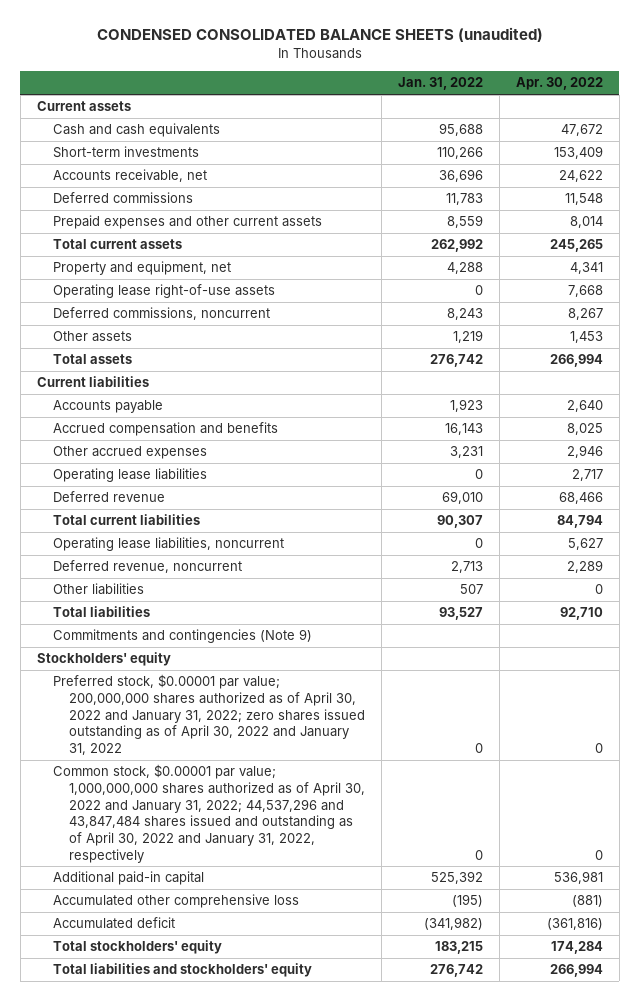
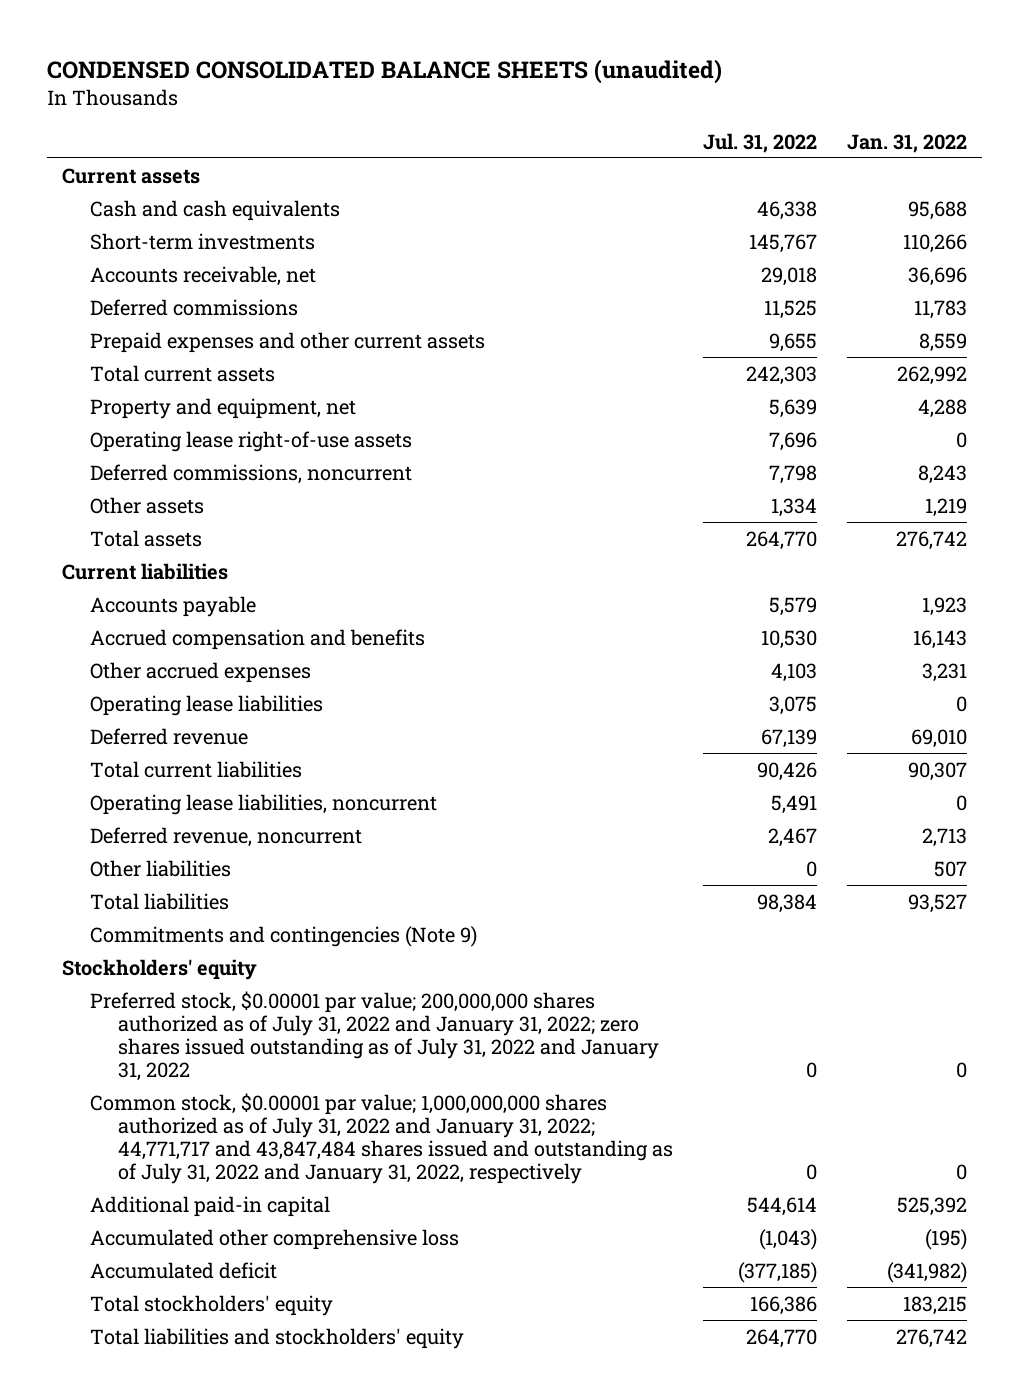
- | Jan. 31, 2022 | Apr. 30, 2022
+ | Jul. 31, 2022 | Jan. 31, 2022
- Preferred stock, $0.00001 par value; 200,000,000 shares authorized as of April 30, 2022 and January 31, 2022; zero shares issued outstanding as of April 30, 2022 and January 31, 2022 | 0 | 0
- Common stock, $0.00001 par value; 1,000,000,000 shares authorized as of April 30, 2022 and January 31, 2022; 44,537,296 and 43,847,484 shares issued and outstanding as of April 30, 2022 and January 31, 2022, respectively | 0 | 0
+ Preferred stock, $0.00001 par value; 200,000,000 shares authorized as of July 31, 2022 and January 31, 2022; zero shares issued outstanding as of July 31, 2022 and January 31, 2022 | 0 | 0
+ Common stock, $0.00001 par value; 1,000,000,000 shares authorized as of July 31, 2022 and January 31, 2022; 44,771,717 and 43,847,484 shares issued and outstanding as of July 31, 2022 and January 31, 2022, respectively | 0 | 0

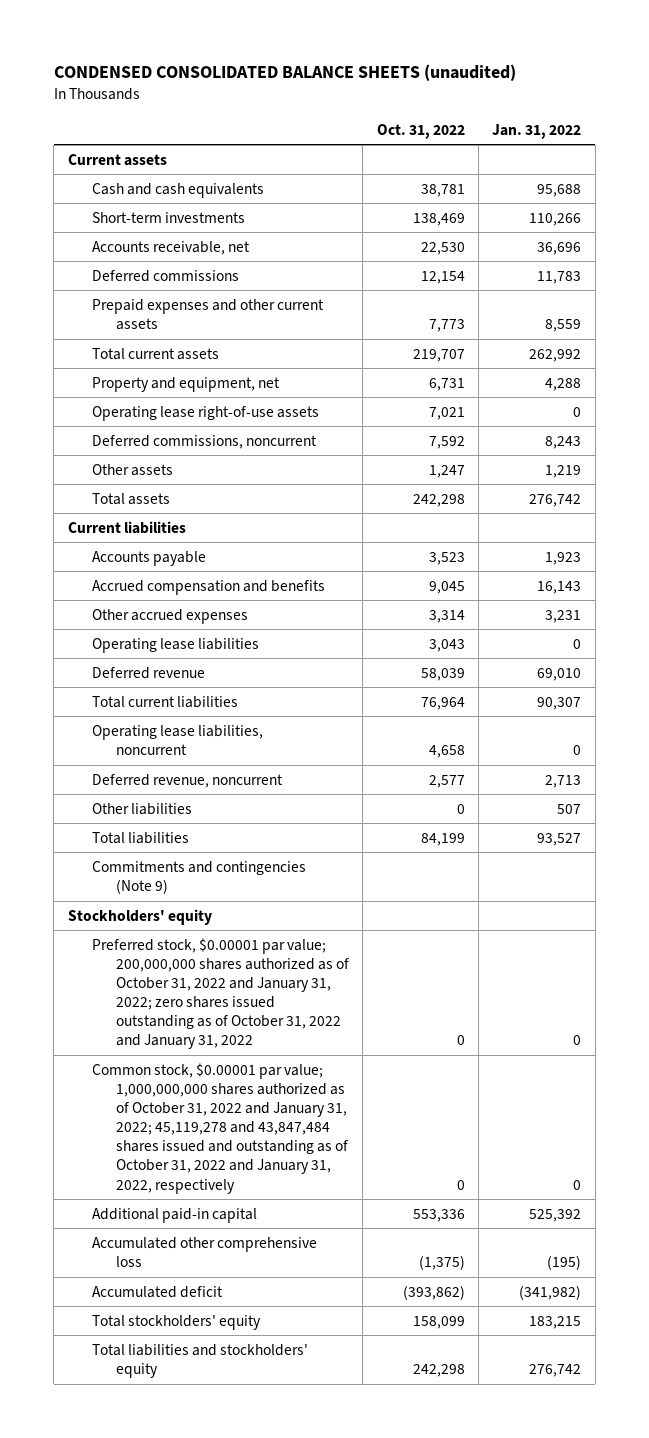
- | Jul. 31, 2022 | Jan. 31, 2022
+ | Oct. 31, 2022 | Jan. 31, 2022
- Preferred stock, $0.00001 par value; 200,000,000 shares authorized as of July 31, 2022 and January 31, 2022; zero shares issued outstanding as of July 31, 2022 and January 31, 2022 | 0 | 0
- Common stock, $0.00001 par value; 1,000,000,000 shares authorized as of July 31, 2022 and January 31, 2022; 44,771,717 and 43,847,484 shares issued and outstanding as of July 31, 2022 and January 31, 2022, respectively | 0 | 0
+ Preferred stock, $0.00001 par value; 200,000,000 shares authorized as of October 31, 2022 and January 31, 2022; zero shares issued outstanding as of October 31, 2022 and January 31, 2022 | 0 | 0
+ Common stock, $0.00001 par value; 1,000,000,000 shares authorized as of October 31, 2022 and January 31, 2022; 45,119,278 and 43,847,484 shares issued and outstanding as of October 31, 2022 and January 31, 2022, respectively | 0 | 0

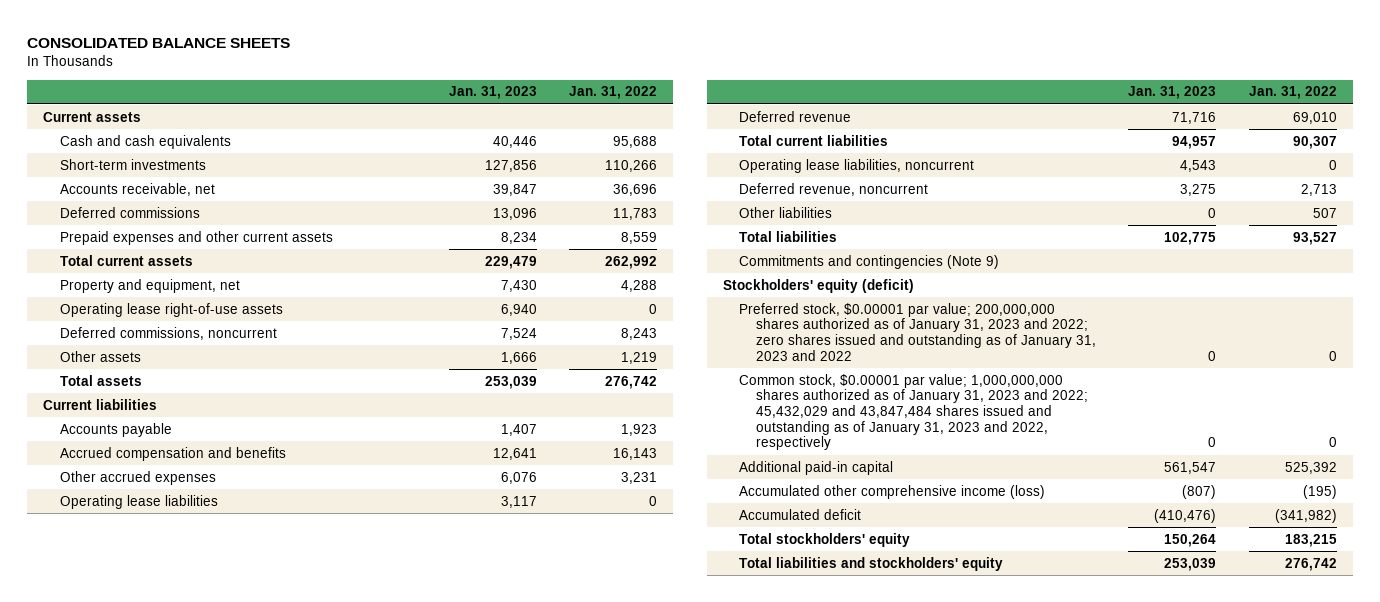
- CONDENSED CONSOLIDATED BALANCE SHEETS (unaudited)
+ CONSOLIDATED BALANCE SHEETS
- | Oct. 31, 2022 | Jan. 31, 2022
+ | Jan. 31, 2023 | Jan. 31, 2022
- Stockholders' equity
- Preferred stock, $0.00001 par value; 200,000,000 shares authorized as of October 31, 2022 and January 31, 2022; zero shares issued outstanding as of October 31, 2022 and January 31, 2022 | 0 | 0
- Common stock, $0.00001 par value; 1,000,000,000 shares authorized as of October 31, 2022 and January 31, 2022; 45,119,278 and 43,847,484 shares issued and outstanding as of October 31, 2022 and January 31, 2022, respectively | 0 | 0
+ Stockholders' equity (deficit)
+ Preferred stock, $0.00001 par value; 200,000,000 shares authorized as of January 31, 2023 and 2022; zero shares issued and outstanding as of January 31, 2023 and 2022 | 0 | 0
+ Common stock, $0.00001 par value; 1,000,000,000 shares authorized as of January 31, 2023 and 2022; 45,432,029 and 43,847,484 shares issued and outstanding as of January 31, 2023 and 2022, respectively | 0 | 0
- Accumulated other comprehensive loss | (1,375) | (195)
+ Accumulated other comprehensive income (loss) | (807) | (195)

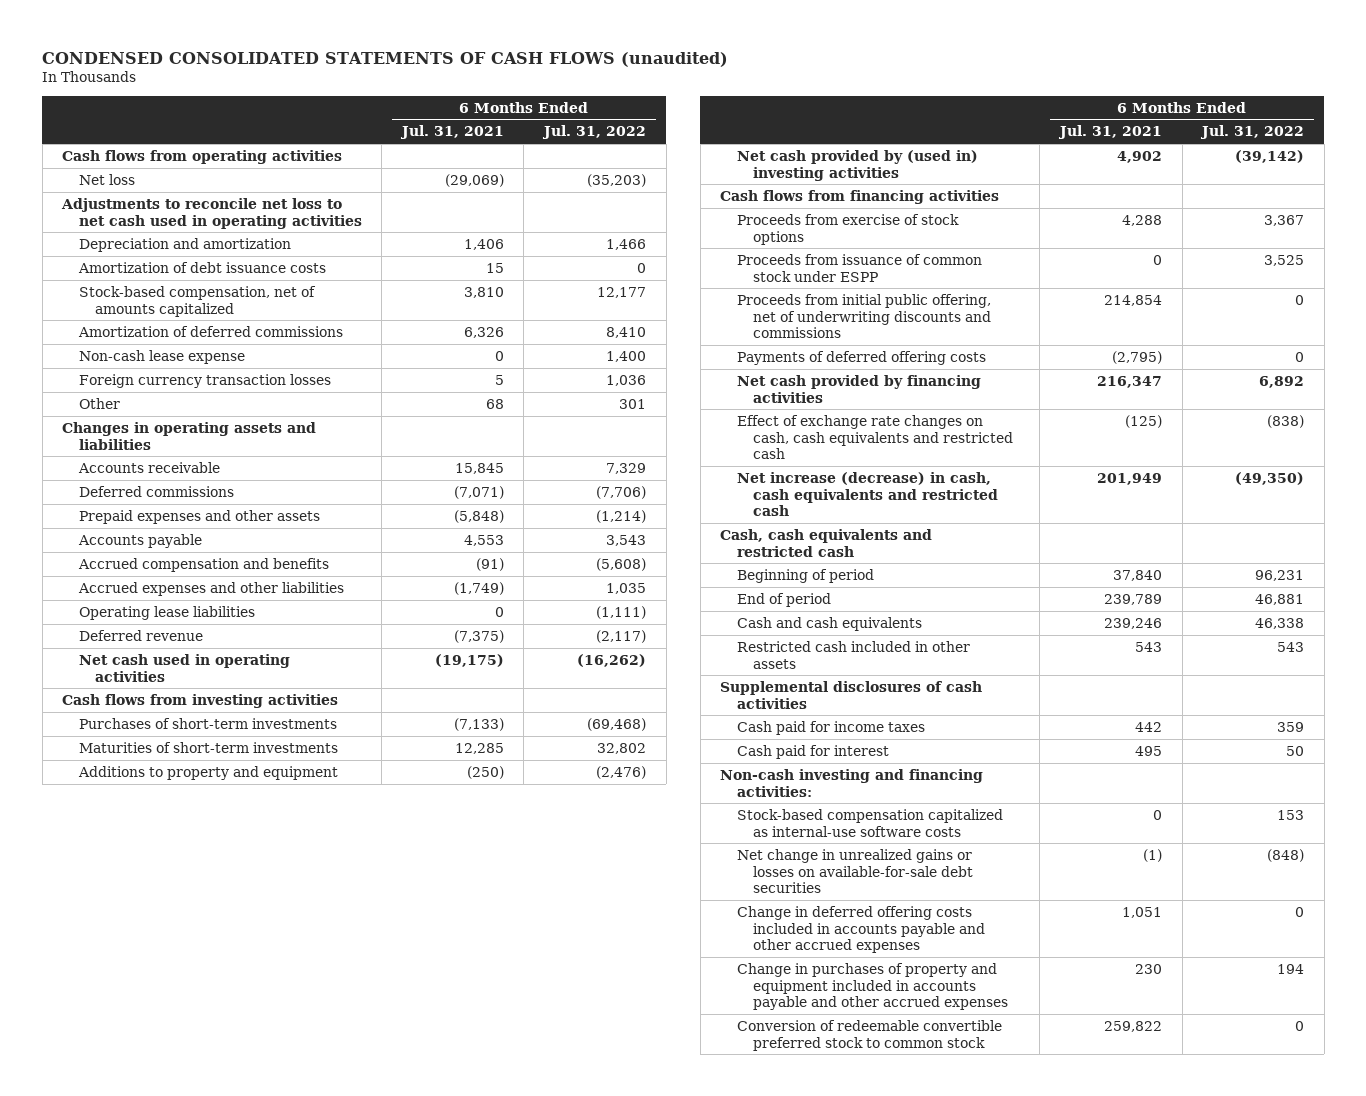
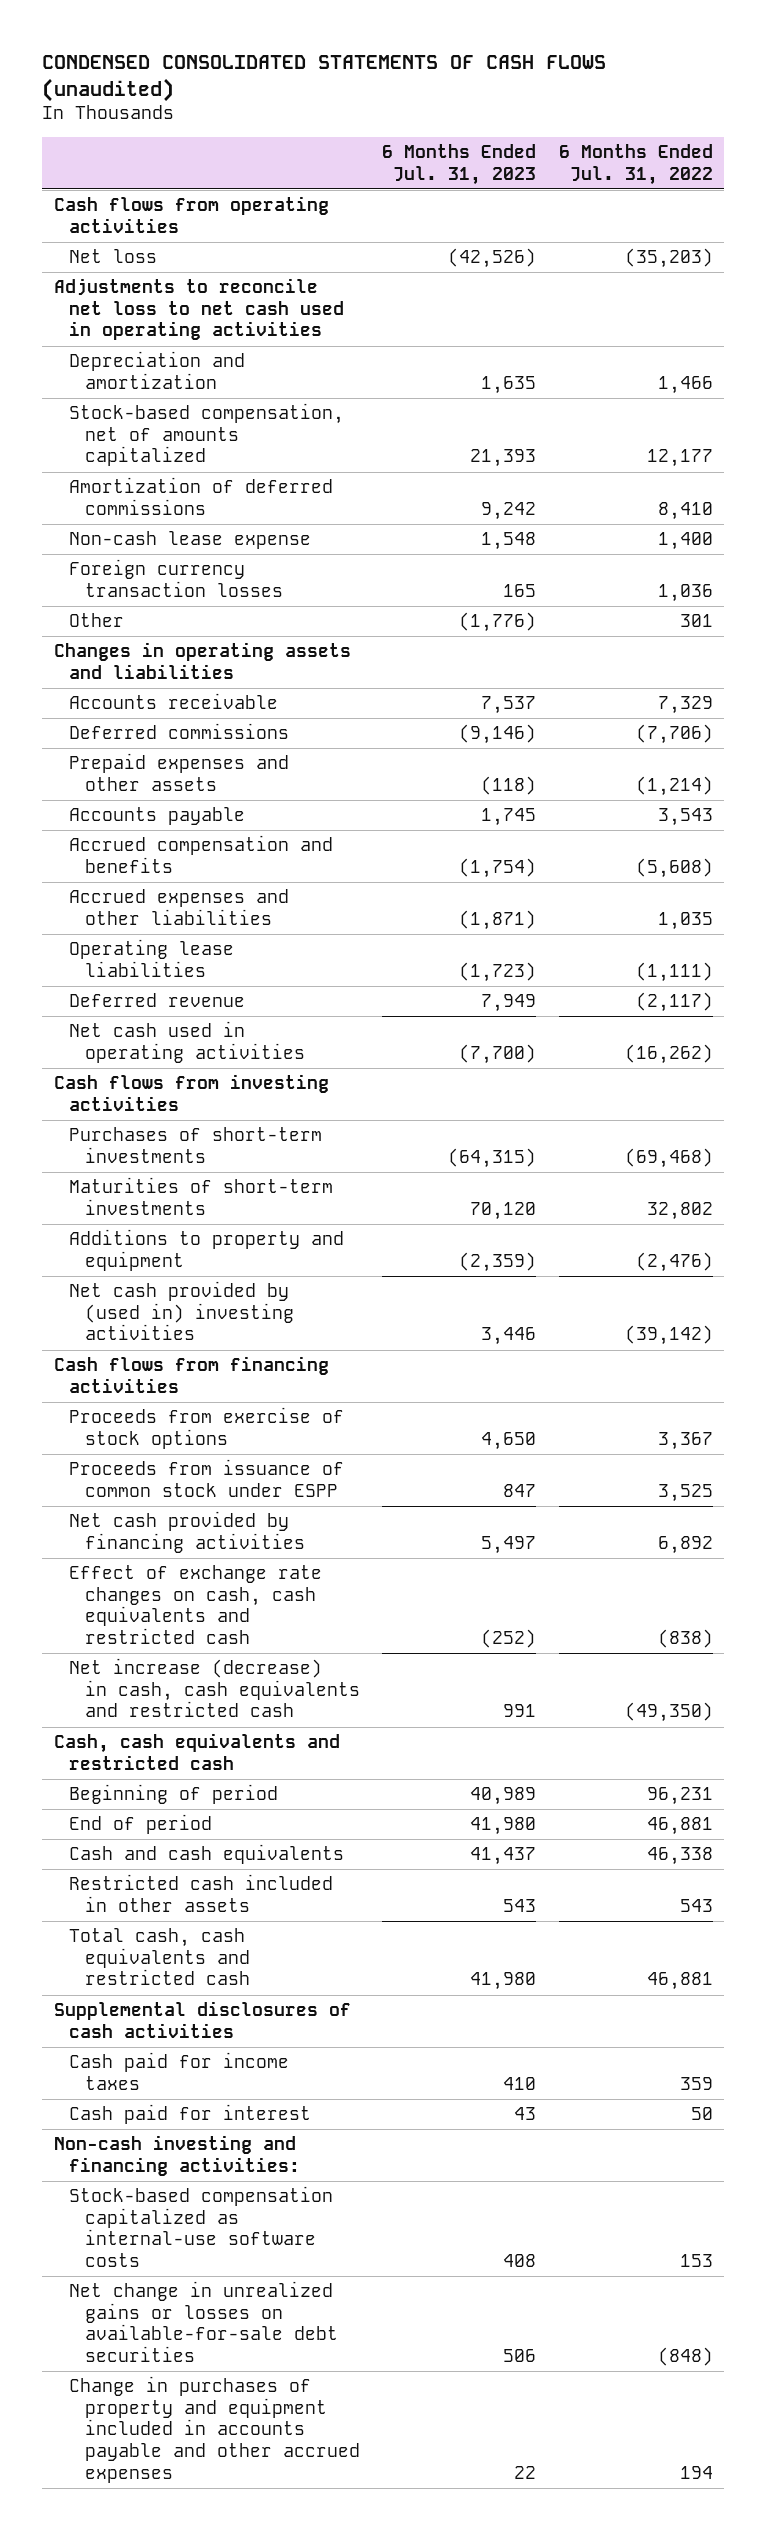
- | 6 Months Ended Jul. 31, 2021 | 6 Months Ended Jul. 31, 2022
+ | 6 Months Ended Jul. 31, 2023 | 6 Months Ended Jul. 31, 2022
- Amortization of debt issuance costs | 15 | 0
- Proceeds from initial public offering, net of underwriting discounts and commissions | 214,854 | 0
- Payments of deferred offering costs | (2,795) | 0
+ Total cash, cash equivalents and restricted cash | 41,980 | 46,881
- Change in deferred offering costs included in accounts payable and other accrued expenses | 1,051 | 0
- Conversion of redeemable convertible preferred stock to common stock | 259,822 | 0

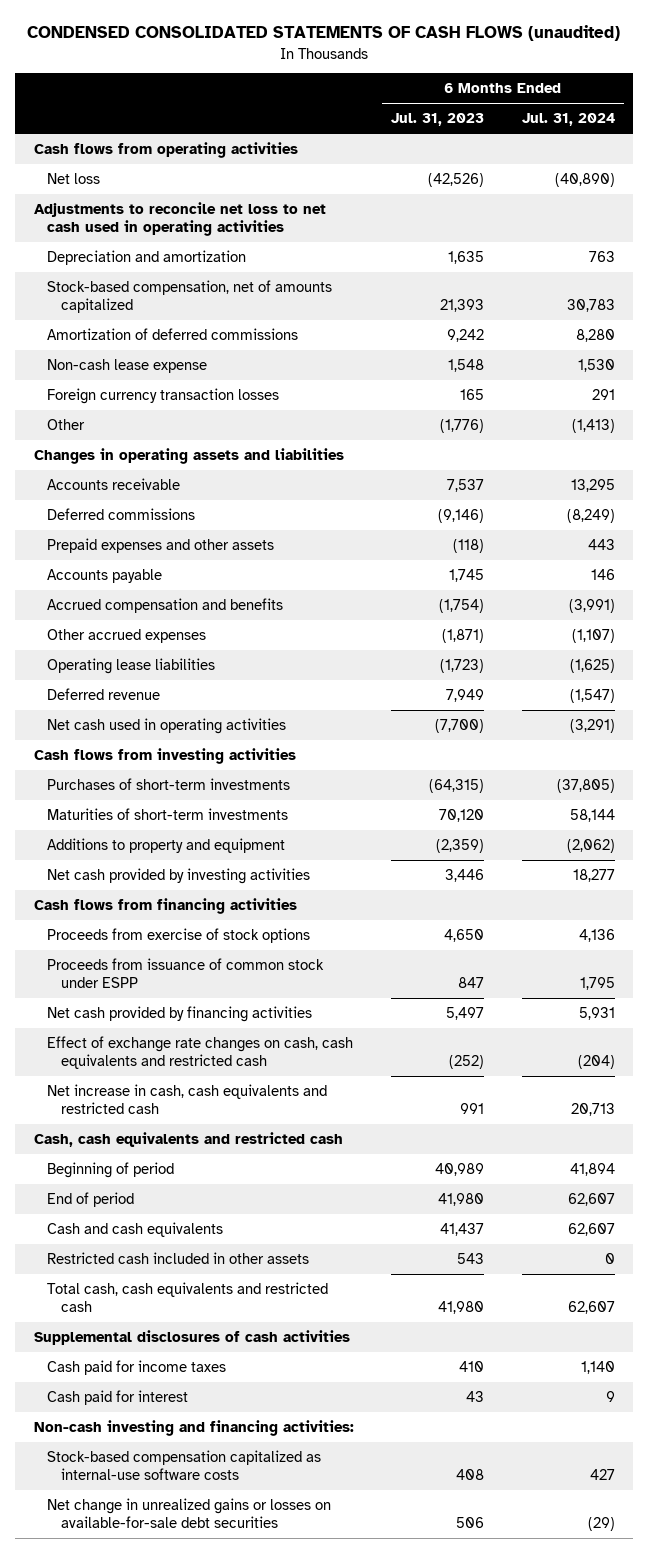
- | 6 Months Ended Jul. 31, 2023 | 6 Months Ended Jul. 31, 2022
+ | 6 Months Ended Jul. 31, 2023 | 6 Months Ended Jul. 31, 2024
- Accrued expenses and other liabilities | (1,871) | 1,035
+ Other accrued expenses | (1,871) | (1,107)
- Net cash provided by (used in) investing activities | 3,446 | (39,142)
+ Net cash provided by investing activities | 3,446 | 18,277
- Net increase (decrease) in cash, cash equivalents and restricted cash | 991 | (49,350)
+ Net increase in cash, cash equivalents and restricted cash | 991 | 20,713
- Change in purchases of property and equipment included in accounts payable and other accrued expenses | 22 | 194

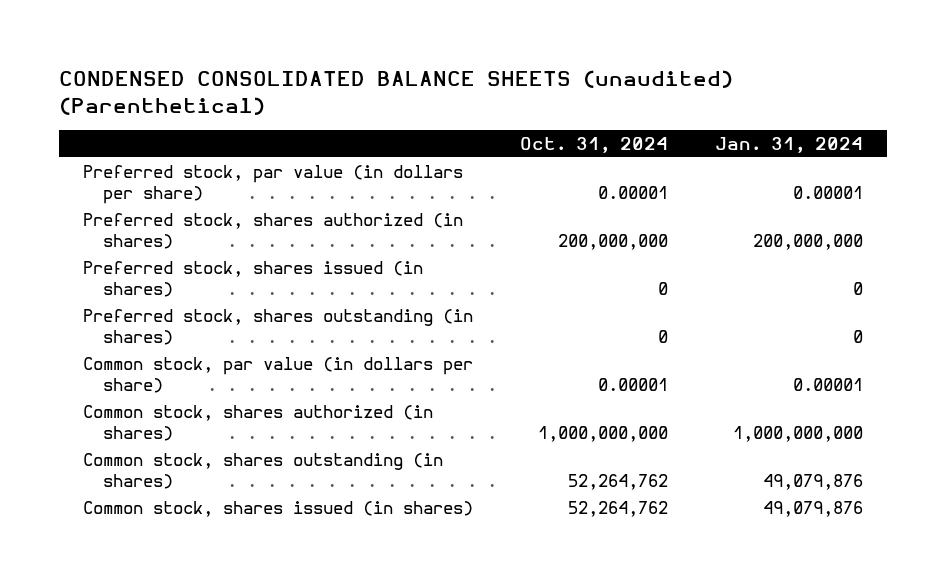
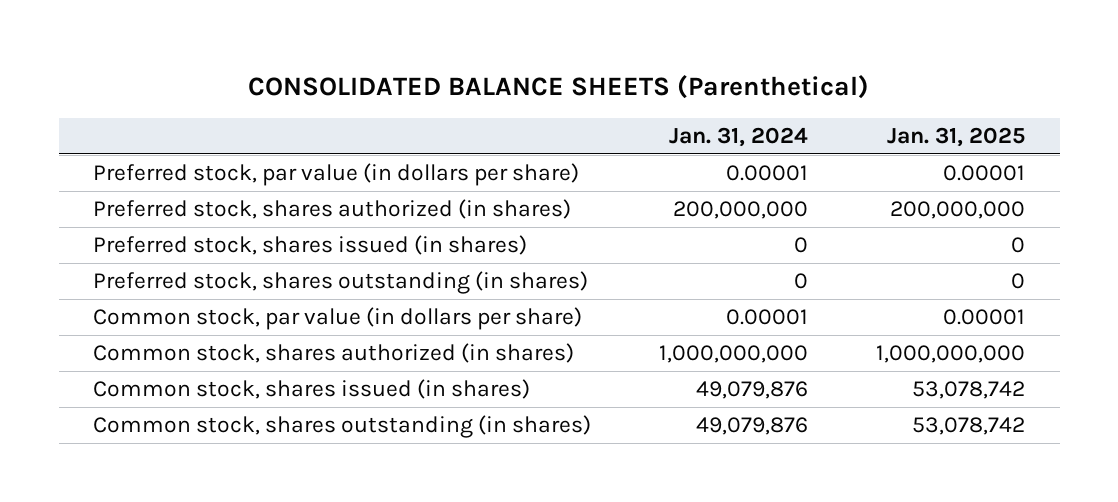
- CONDENSED CONSOLIDATED BALANCE SHEETS (unaudited) (Parenthetical)
+ CONSOLIDATED BALANCE SHEETS (Parenthetical)
- | Oct. 31, 2024 | Jan. 31, 2024
+ | Jan. 31, 2024 | Jan. 31, 2025
moved down: Common stock, shares outstanding (in shares) | 49,079,876 | 53,078,742

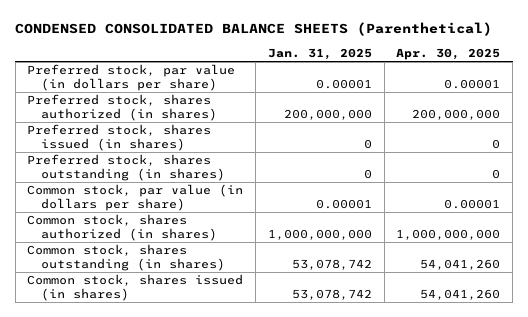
- CONSOLIDATED BALANCE SHEETS (Parenthetical)
+ CONDENSED CONSOLIDATED BALANCE SHEETS (Parenthetical)
- | Jan. 31, 2024 | Jan. 31, 2025
+ | Jan. 31, 2025 | Apr. 30, 2025
moved down: Common stock, shares issued (in shares) | 53,078,742 | 54,041,260

